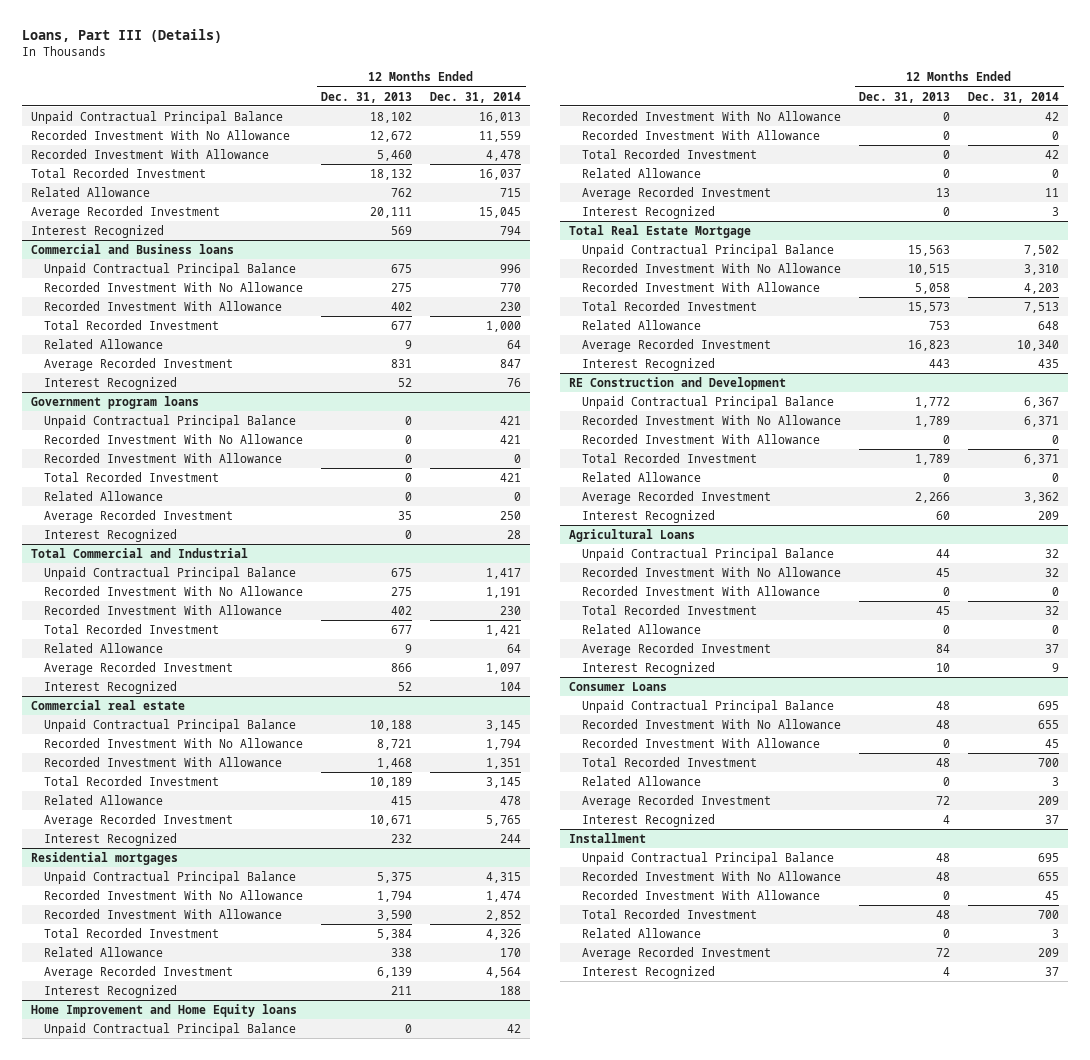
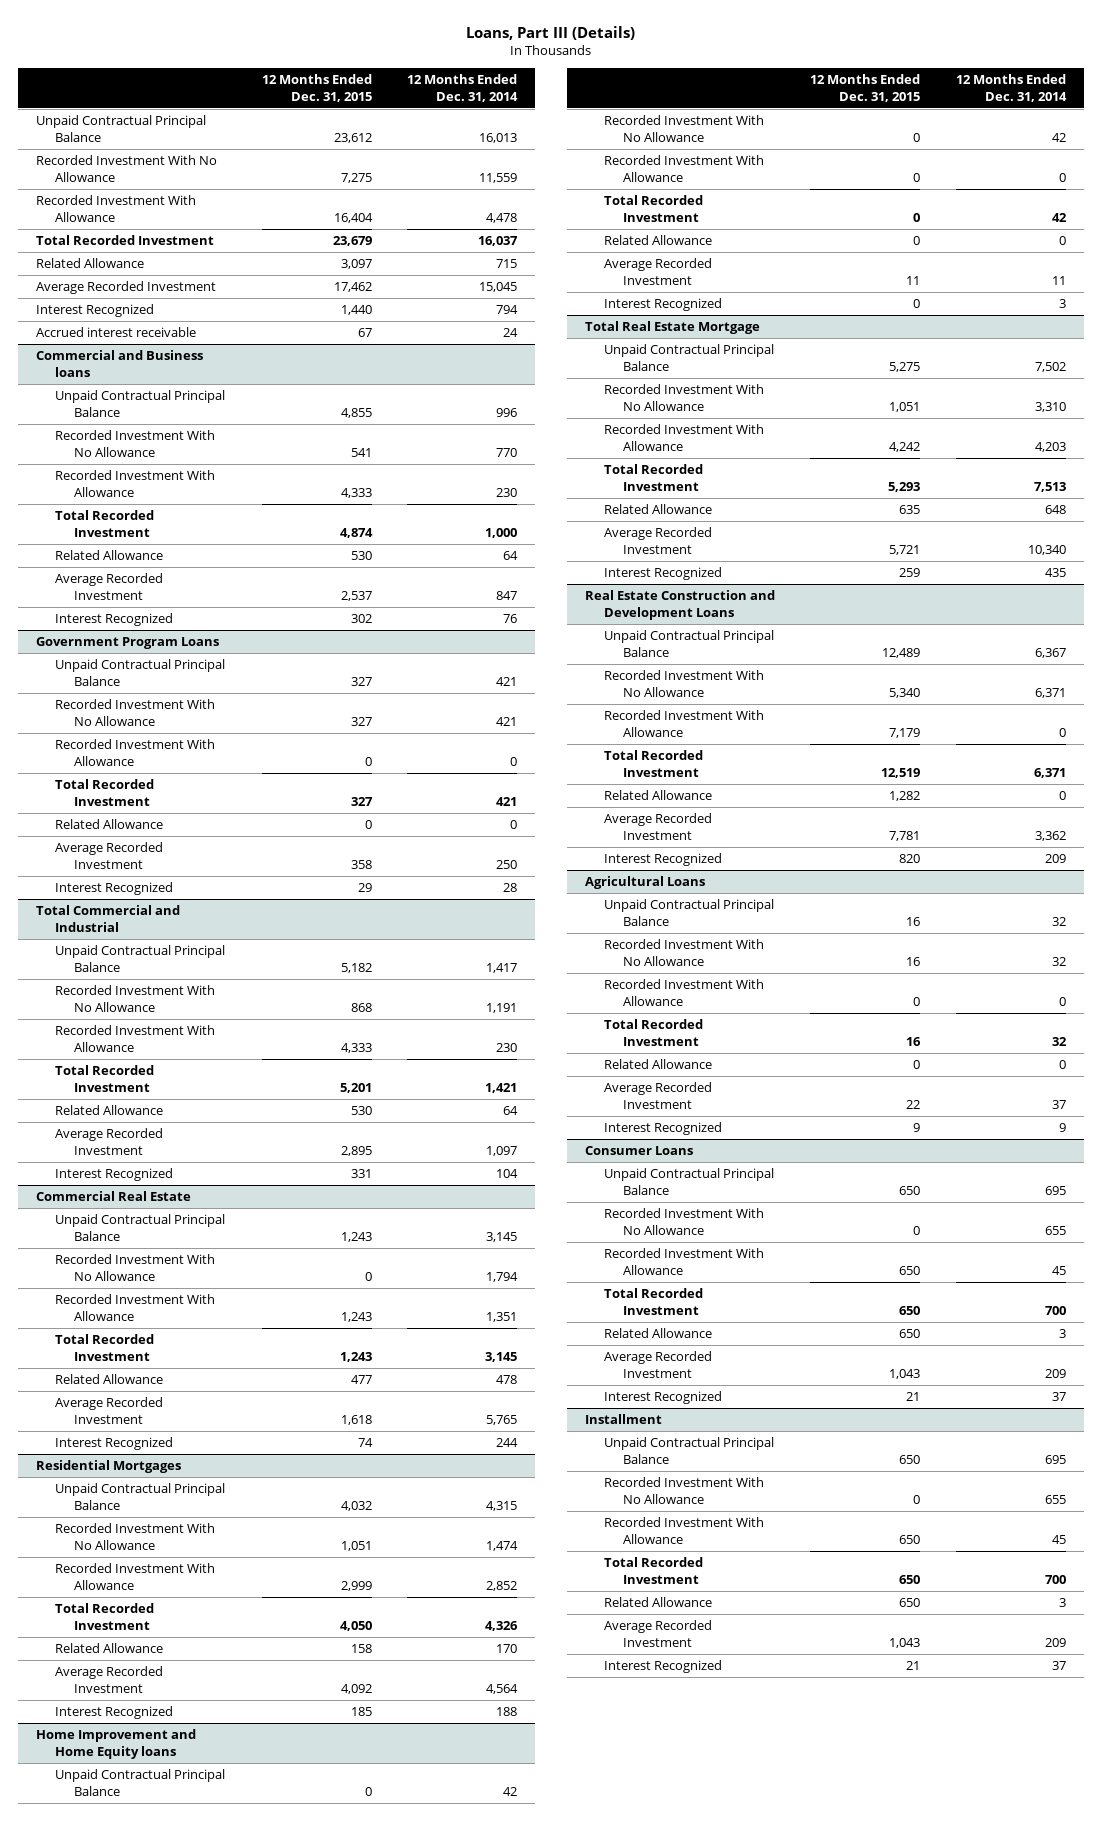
- | 12 Months Ended Dec. 31, 2013 | 12 Months Ended Dec. 31, 2014
+ | 12 Months Ended Dec. 31, 2015 | 12 Months Ended Dec. 31, 2014
+ Accrued interest receivable | 67 | 24
- Government program loans
+ Government Program Loans
- Commercial real estate
+ Commercial Real Estate
- Residential mortgages
+ Residential Mortgages
- RE Construction and Development
+ Real Estate Construction and Development Loans

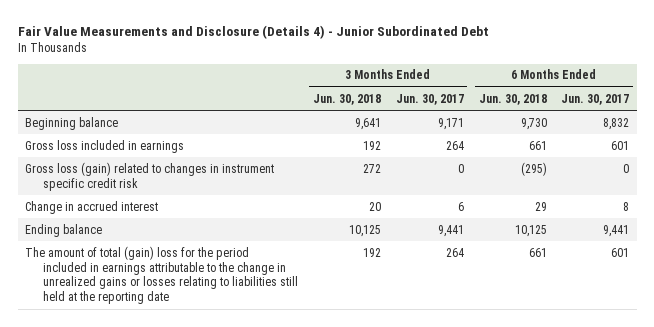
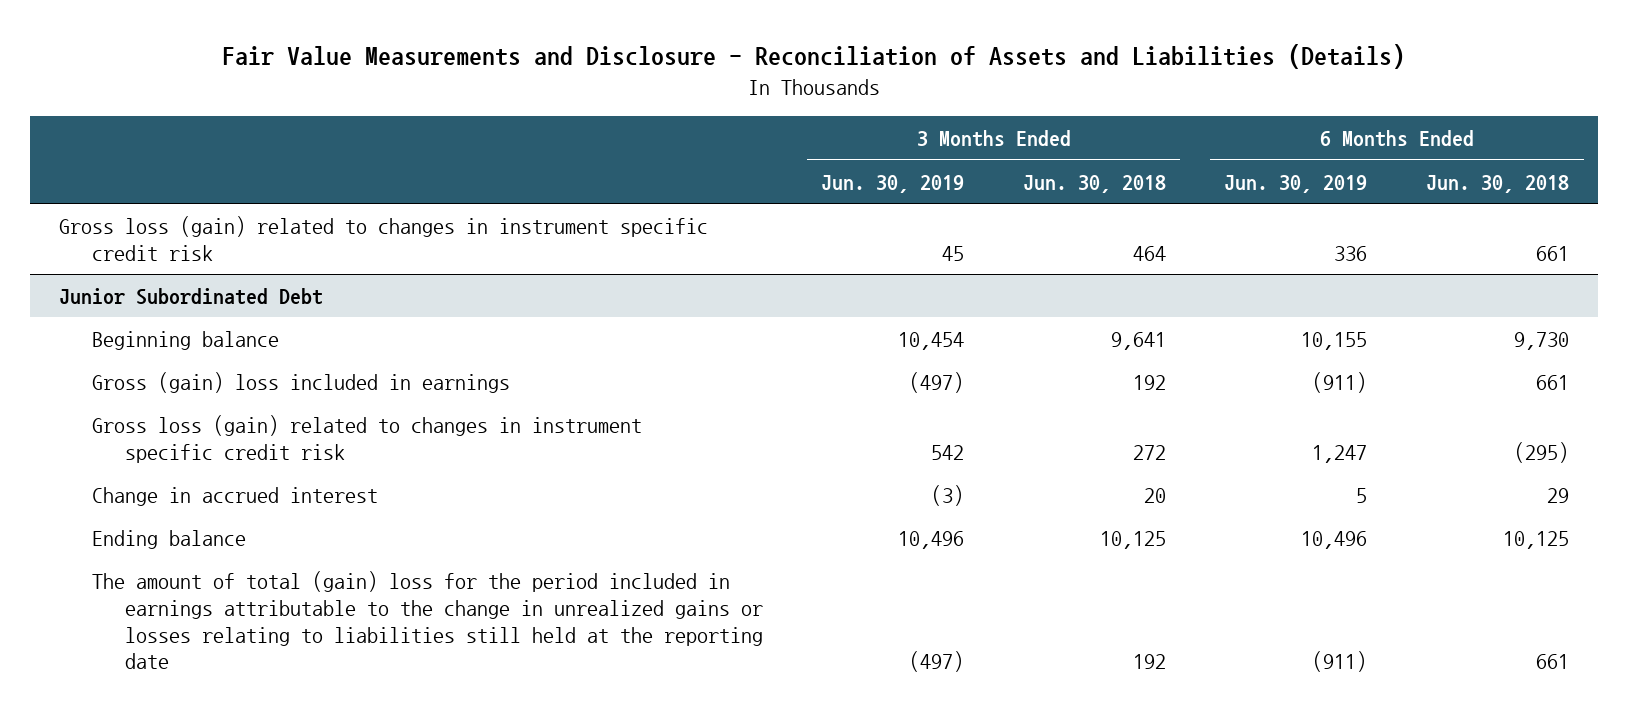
- Fair Value Measurements and Disclosure (Details 4) - Junior Subordinated Debt
+ Fair Value Measurements and Disclosure - Reconciliation of Assets and Liabilities (Details)
- | 3 Months Ended Jun. 30, 2018 | 3 Months Ended Jun. 30, 2017 | 6 Months Ended Jun. 30, 2018 | 6 Months Ended Jun. 30, 2017
+ | 3 Months Ended Jun. 30, 2019 | 3 Months Ended Jun. 30, 2018 | 6 Months Ended Jun. 30, 2019 | 6 Months Ended Jun. 30, 2018
+ Gross loss (gain) related to changes in instrument specific credit risk | 45 | 464 | 336 | 661
+ Junior Subordinated Debt
- Gross loss included in earnings | 192 | 264 | 661 | 601
+ Gross (gain) loss included in earnings | (497) | 192 | (911) | 661

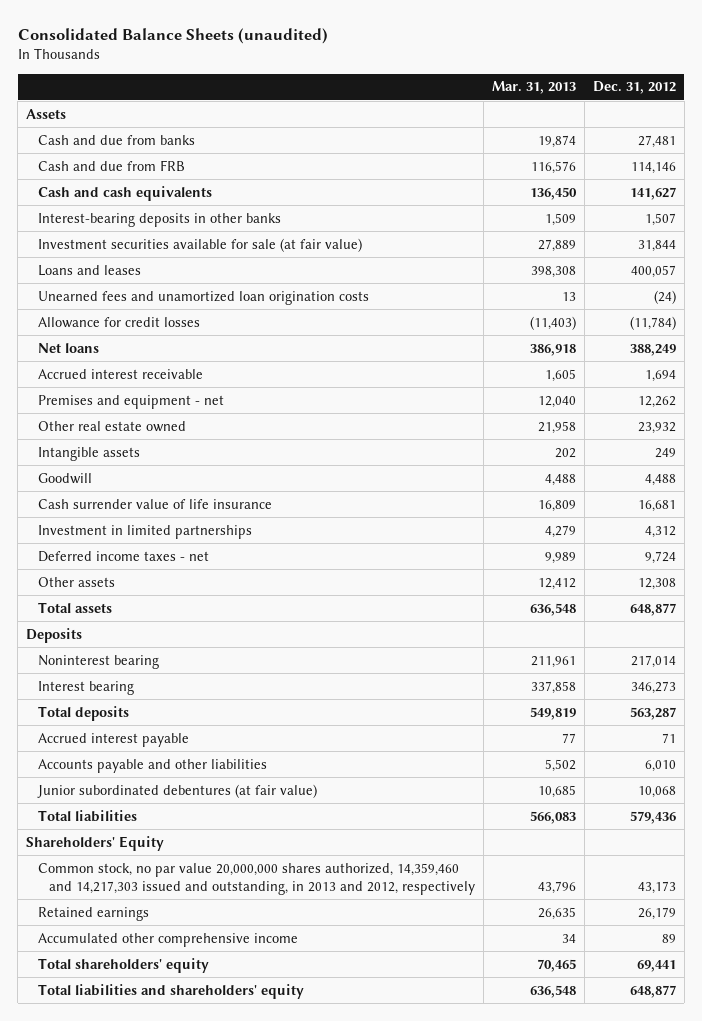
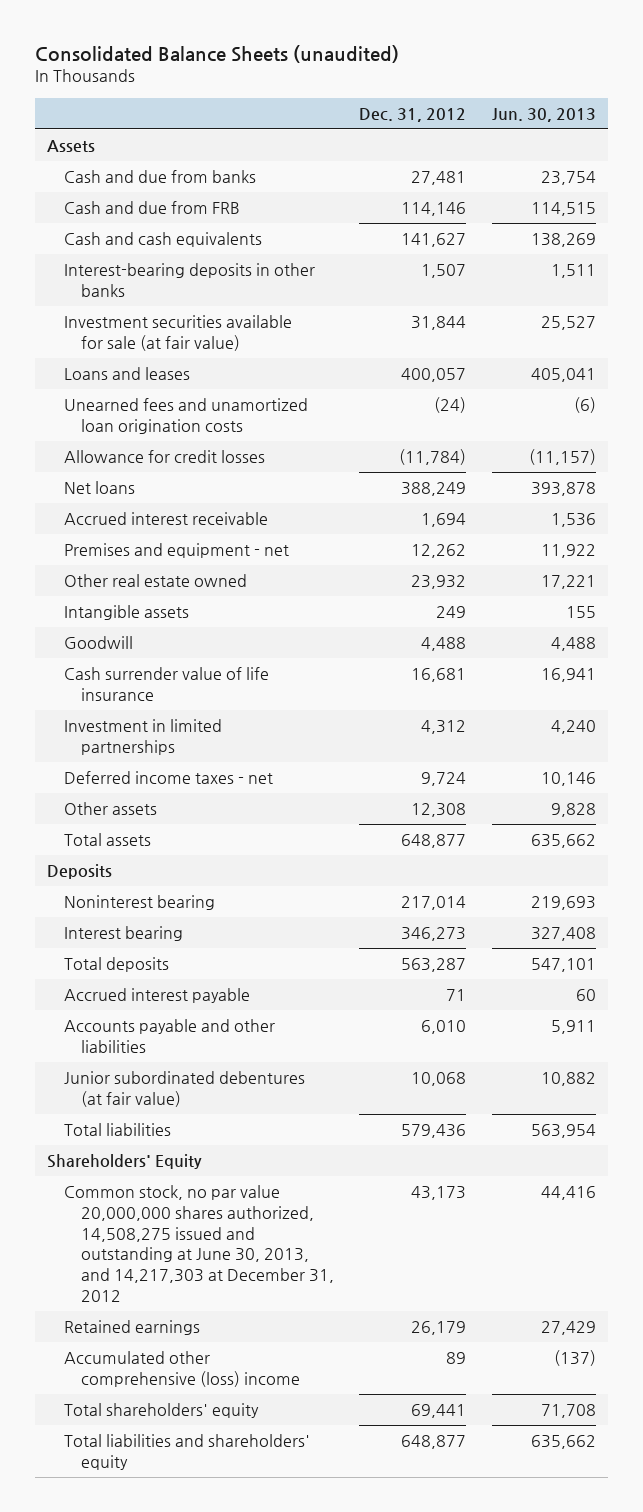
- | Mar. 31, 2013 | Dec. 31, 2012
+ | Dec. 31, 2012 | Jun. 30, 2013
- Common stock, no par value 20,000,000 shares authorized, 14,359,460 and 14,217,303 issued and outstanding, in 2013 and 2012, respectively | 43,796 | 43,173
+ Common stock, no par value 20,000,000 shares authorized, 14,508,275 issued and outstanding at June 30, 2013, and 14,217,303 at December 31, 2012 | 43,173 | 44,416
- Accumulated other comprehensive income | 34 | 89
+ Accumulated other comprehensive (loss) income | 89 | (137)

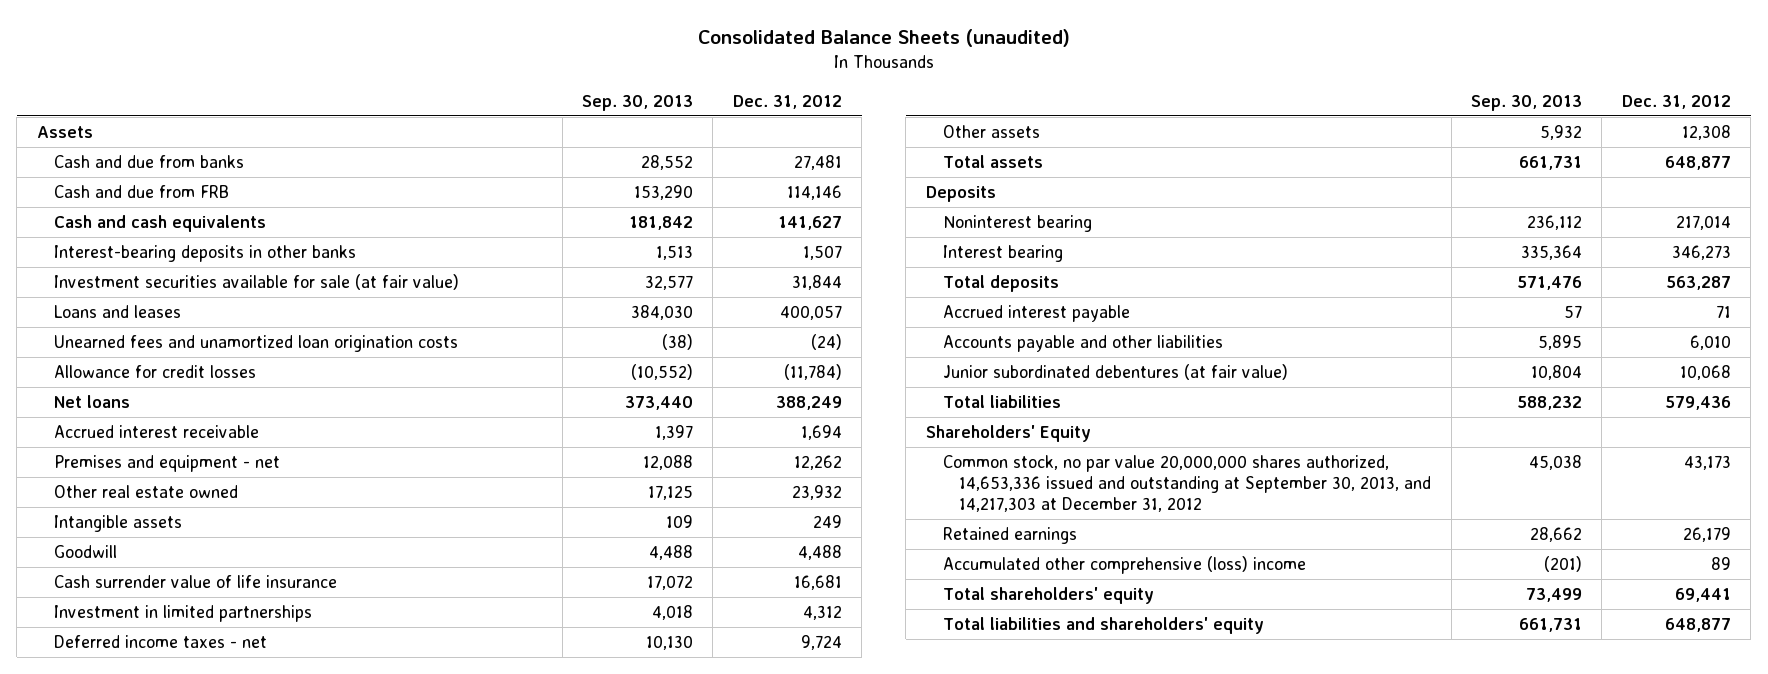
- | Dec. 31, 2012 | Jun. 30, 2013
+ | Sep. 30, 2013 | Dec. 31, 2012
- Common stock, no par value 20,000,000 shares authorized, 14,508,275 issued and outstanding at June 30, 2013, and 14,217,303 at December 31, 2012 | 43,173 | 44,416
+ Common stock, no par value 20,000,000 shares authorized, 14,653,336 issued and outstanding at September 30, 2013, and 14,217,303 at December 31, 2012 | 45,038 | 43,173

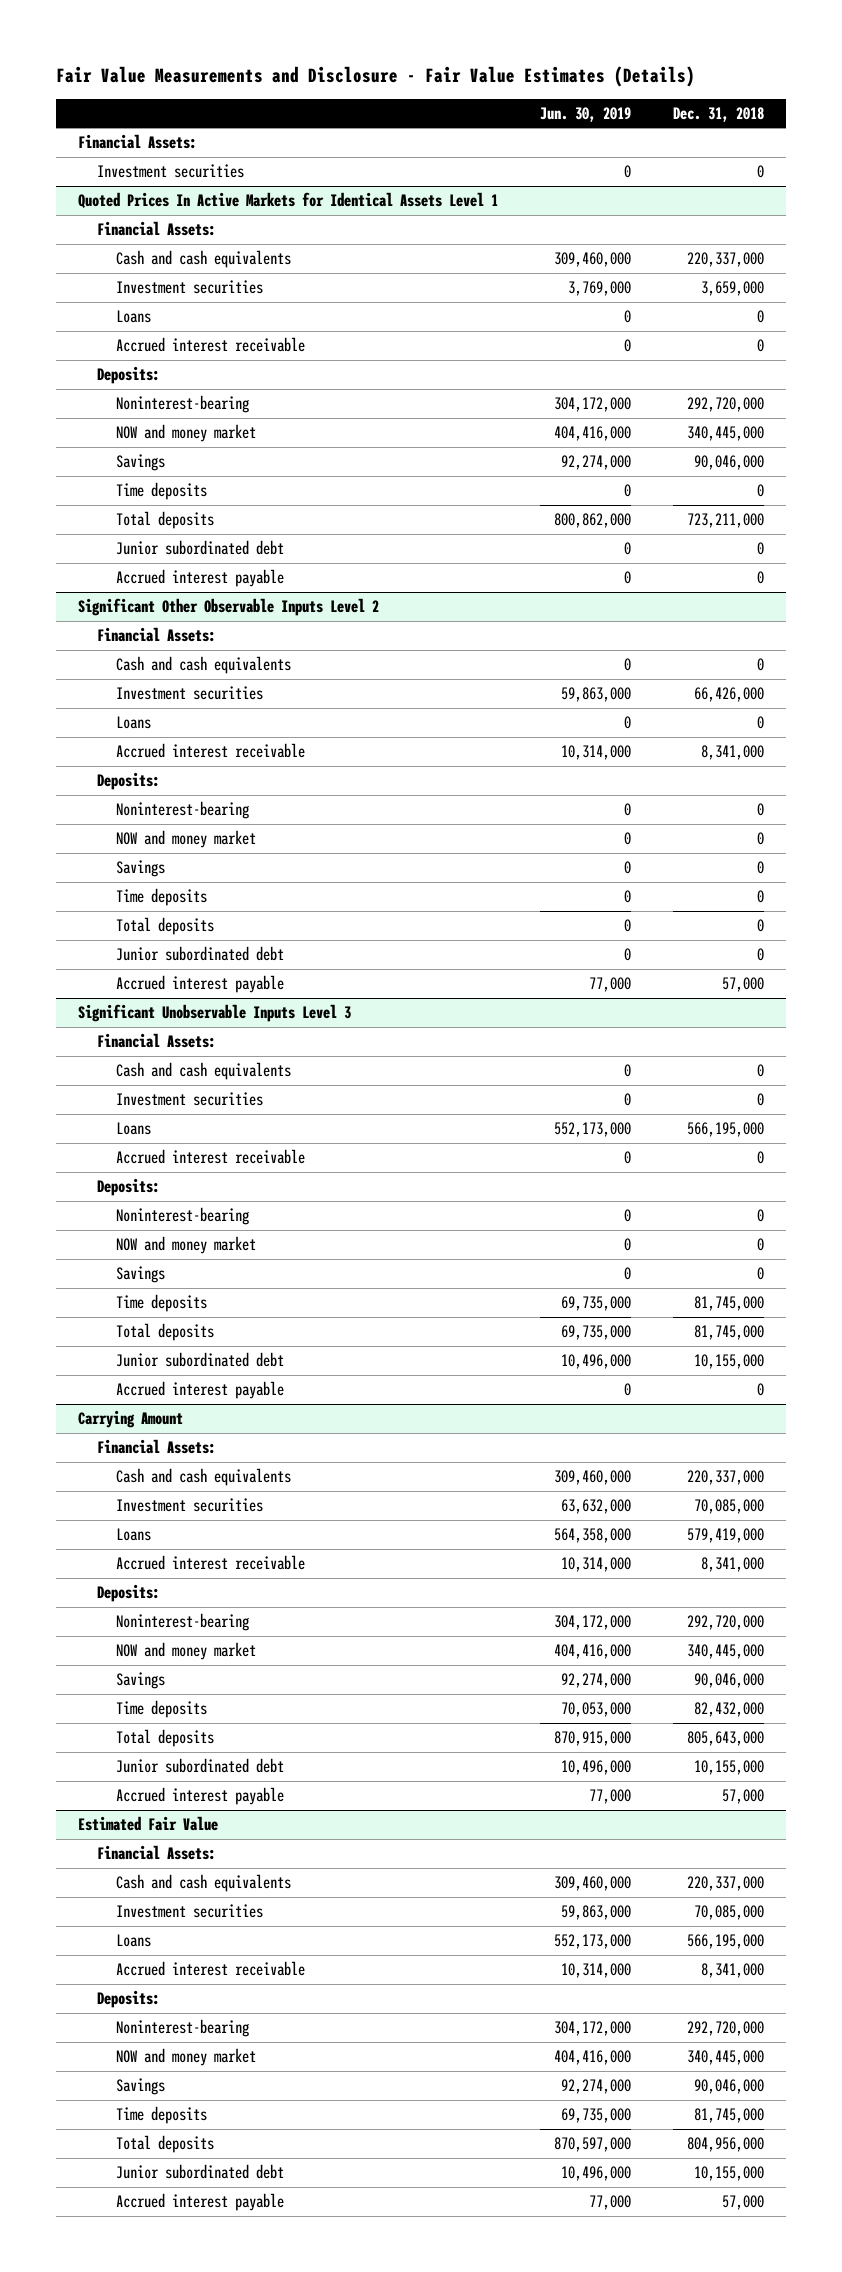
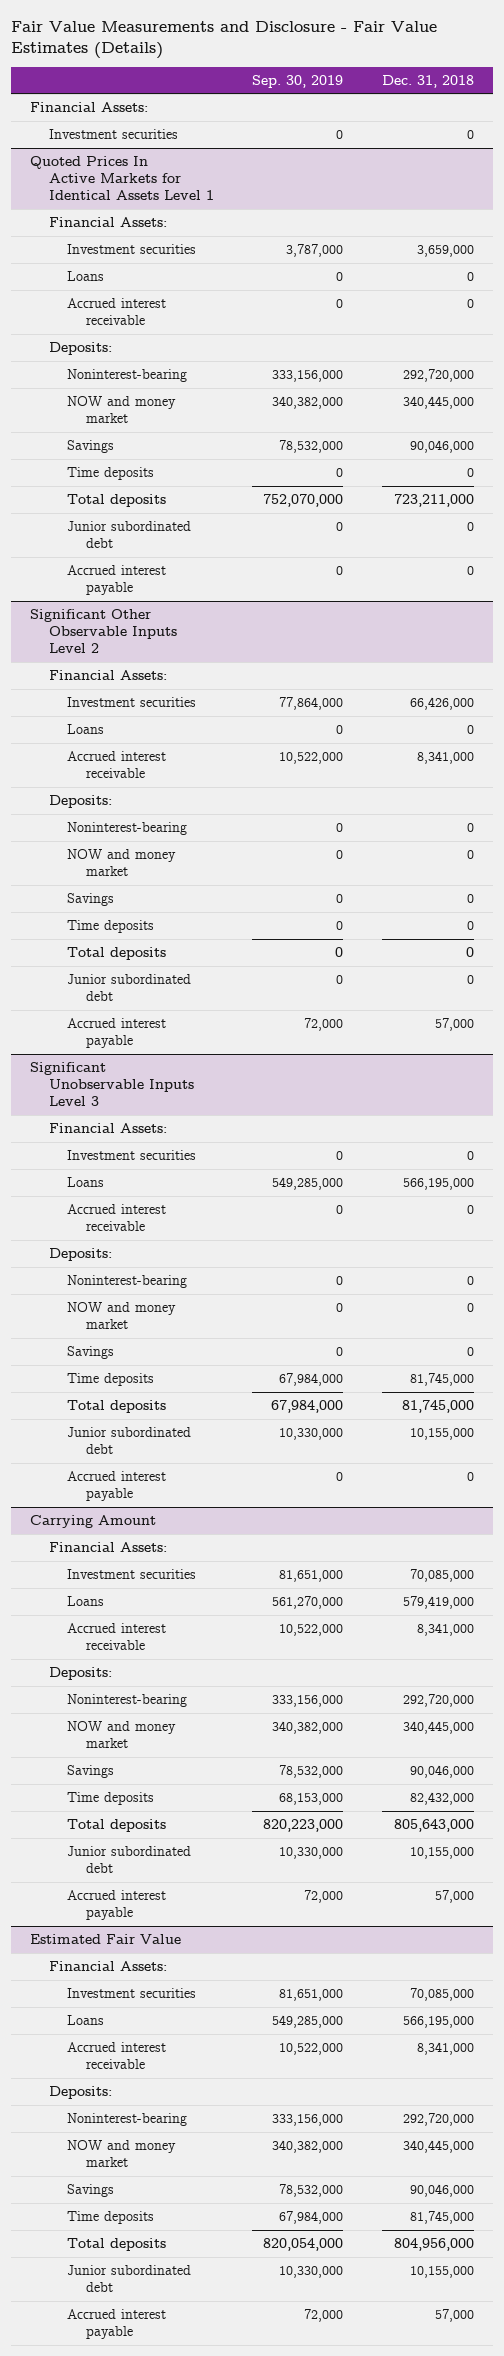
- | Jun. 30, 2019 | Dec. 31, 2018
+ | Sep. 30, 2019 | Dec. 31, 2018
@ Quoted Prices In Active Markets for Identical Assets Level 1
- Cash and cash equivalents | 309,460,000 | 220,337,000
@ Significant Other Observable Inputs Level 2
- Cash and cash equivalents | 0 | 0
@ Significant Unobservable Inputs Level 3
- Cash and cash equivalents | 0 | 0
@ Carrying Amount
- Cash and cash equivalents | 309,460,000 | 220,337,000
@ Estimated Fair Value
- Cash and cash equivalents | 309,460,000 | 220,337,000

